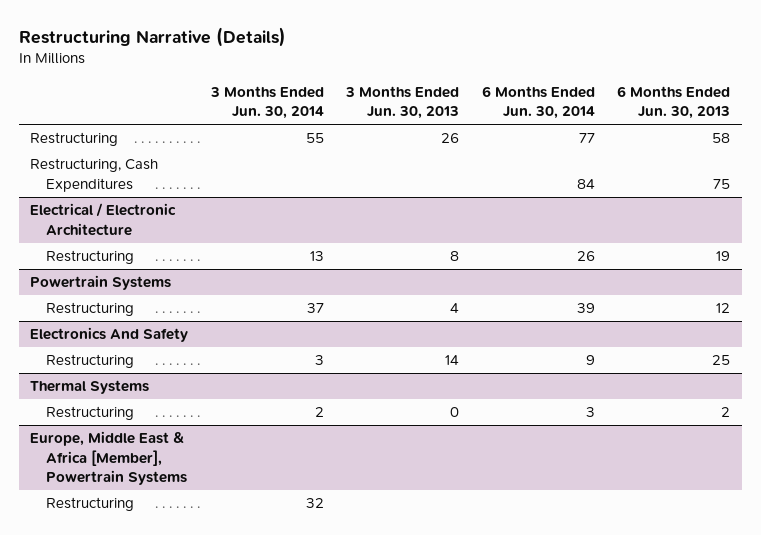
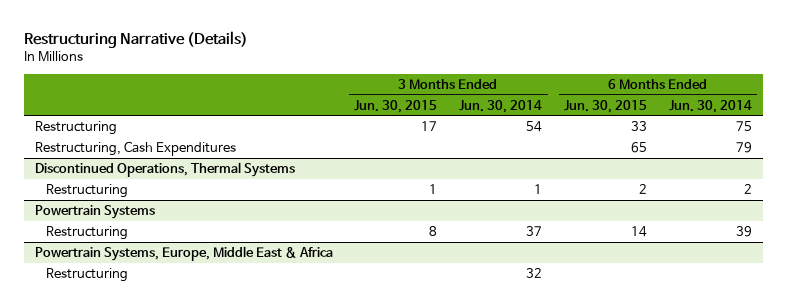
- | 3 Months Ended Jun. 30, 2014 | 3 Months Ended Jun. 30, 2013 | 6 Months Ended Jun. 30, 2014 | 6 Months Ended Jun. 30, 2013
+ | 3 Months Ended Jun. 30, 2015 | 3 Months Ended Jun. 30, 2014 | 6 Months Ended Jun. 30, 2015 | 6 Months Ended Jun. 30, 2014
- Restructuring | 55 | 26 | 77 | 58
- Restructuring, Cash Expenditures | | | 84 | 75
- Electrical / Electronic Architecture
- Restructuring | 13 | 8 | 26 | 19
+ Restructuring | 17 | 54 | 33 | 75
+ Restructuring, Cash Expenditures | | | 65 | 79
+ Discontinued Operations, Thermal Systems
+ Restructuring | 1 | 1 | 2 | 2
- Electronics And Safety
- Restructuring | 3 | 14 | 9 | 25
- Thermal Systems
- Restructuring | 2 | 0 | 3 | 2
- Europe, Middle East & Africa [Member], Powertrain Systems
+ Powertrain Systems, Europe, Middle East & Africa

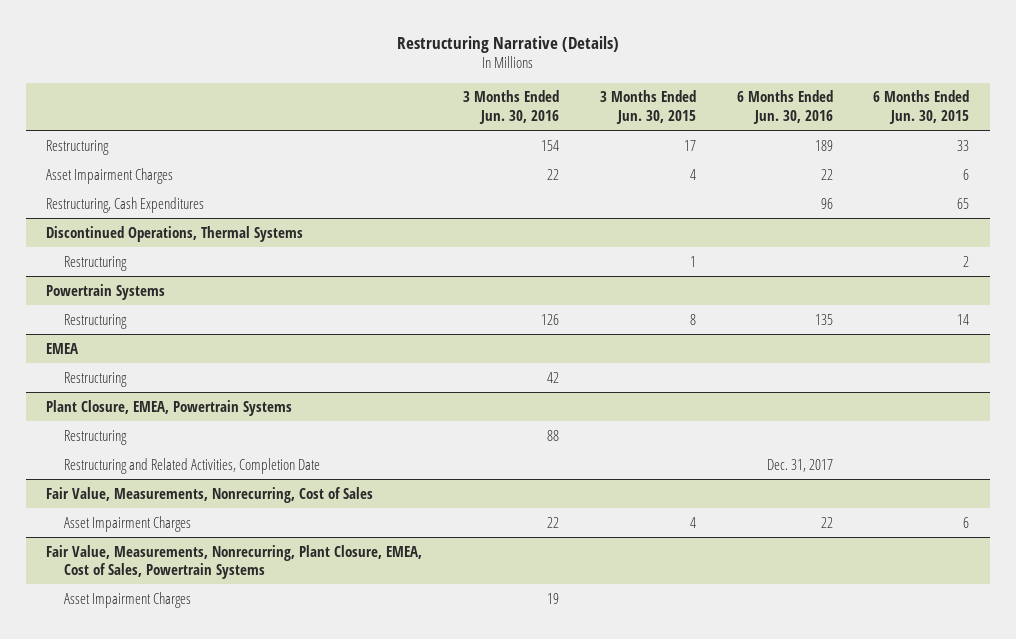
- | 3 Months Ended Jun. 30, 2015 | 3 Months Ended Jun. 30, 2014 | 6 Months Ended Jun. 30, 2015 | 6 Months Ended Jun. 30, 2014
+ | 3 Months Ended Jun. 30, 2016 | 3 Months Ended Jun. 30, 2015 | 6 Months Ended Jun. 30, 2016 | 6 Months Ended Jun. 30, 2015
+ Asset Impairment Charges | 22 | 4 | 22 | 6
- Powertrain Systems, Europe, Middle East & Africa
+ EMEA
+ Plant Closure, EMEA, Powertrain Systems
+ Restructuring | 88 | | |
+ Restructuring and Related Activities, Completion Date | | | Dec. 31, 2017 |
+ Fair Value, Measurements, Nonrecurring, Cost of Sales
+ Asset Impairment Charges | 22 | 4 | 22 | 6
+ Fair Value, Measurements, Nonrecurring, Plant Closure, EMEA, Cost of Sales, Powertrain Systems
+ Asset Impairment Charges | 19 | | |

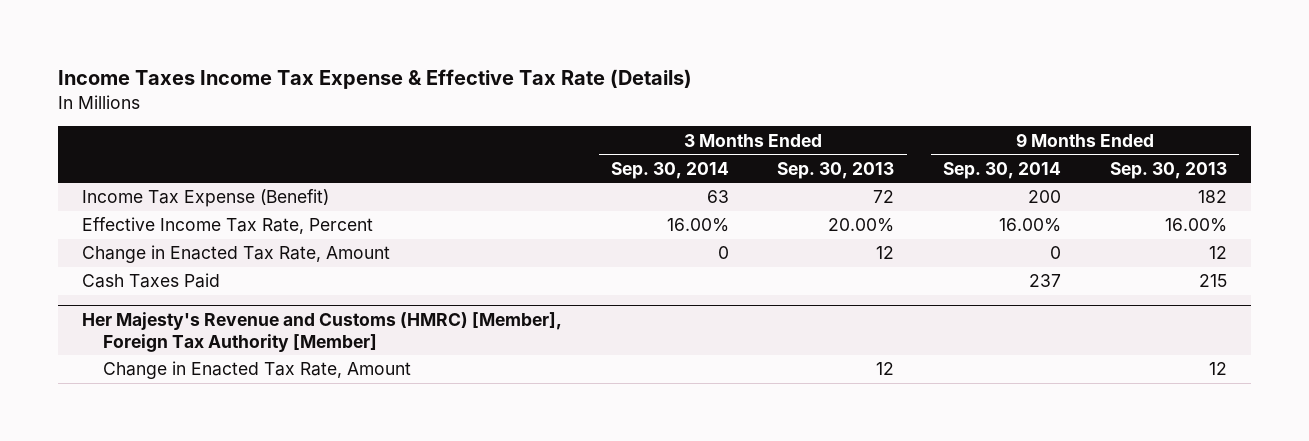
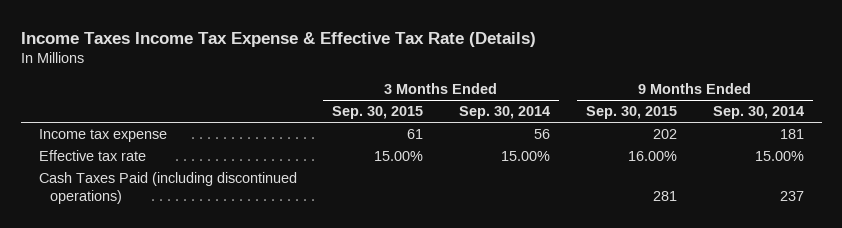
- | 3 Months Ended Sep. 30, 2014 | 3 Months Ended Sep. 30, 2013 | 9 Months Ended Sep. 30, 2014 | 9 Months Ended Sep. 30, 2013
+ | 3 Months Ended Sep. 30, 2015 | 3 Months Ended Sep. 30, 2014 | 9 Months Ended Sep. 30, 2015 | 9 Months Ended Sep. 30, 2014
- Income Tax Expense (Benefit) | 63 | 72 | 200 | 182
- Effective Income Tax Rate, Percent | 16.00% | 20.00% | 16.00% | 16.00%
- Change in Enacted Tax Rate, Amount | 0 | 12 | 0 | 12
- Cash Taxes Paid | | | 237 | 215
- Her Majesty's Revenue and Customs (HMRC) [Member], Foreign Tax Authority [Member]
- Change in Enacted Tax Rate, Amount | | 12 | | 12
+ Income tax expense | 61 | 56 | 202 | 181
+ Effective tax rate | 15.00% | 15.00% | 16.00% | 15.00%
+ Cash Taxes Paid (including discontinued operations) | | | 281 | 237

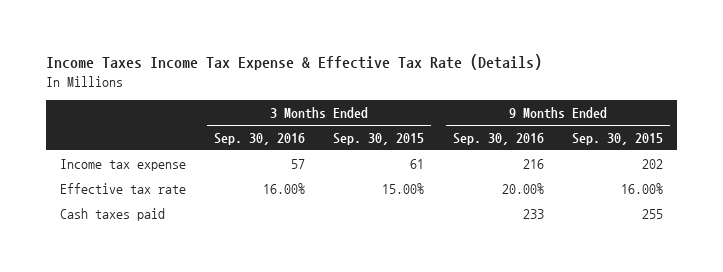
- | 3 Months Ended Sep. 30, 2015 | 3 Months Ended Sep. 30, 2014 | 9 Months Ended Sep. 30, 2015 | 9 Months Ended Sep. 30, 2014
+ | 3 Months Ended Sep. 30, 2016 | 3 Months Ended Sep. 30, 2015 | 9 Months Ended Sep. 30, 2016 | 9 Months Ended Sep. 30, 2015
- Cash Taxes Paid (including discontinued operations) | | | 281 | 237
+ Cash taxes paid | | | 233 | 255

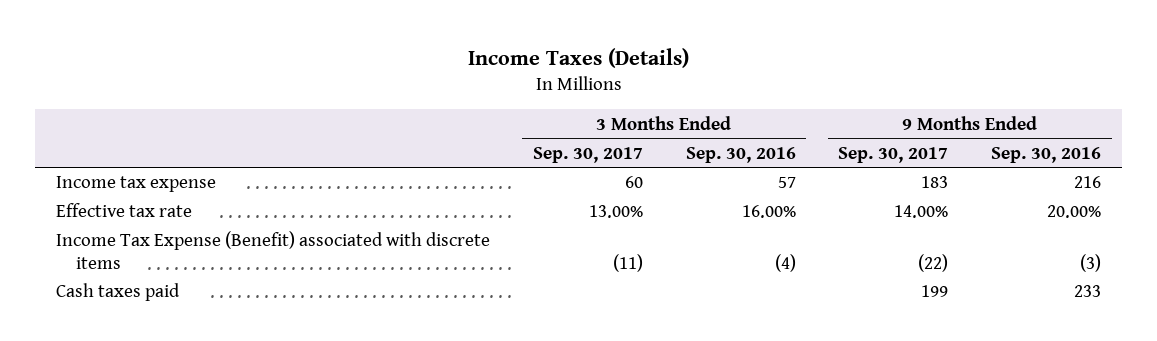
- Income Taxes Income Tax Expense & Effective Tax Rate (Details)
+ Income Taxes (Details)
- | 3 Months Ended Sep. 30, 2016 | 3 Months Ended Sep. 30, 2015 | 9 Months Ended Sep. 30, 2016 | 9 Months Ended Sep. 30, 2015
+ | 3 Months Ended Sep. 30, 2017 | 3 Months Ended Sep. 30, 2016 | 9 Months Ended Sep. 30, 2017 | 9 Months Ended Sep. 30, 2016
+ Income Tax Expense (Benefit) associated with discrete items | (11) | (4) | (22) | (3)

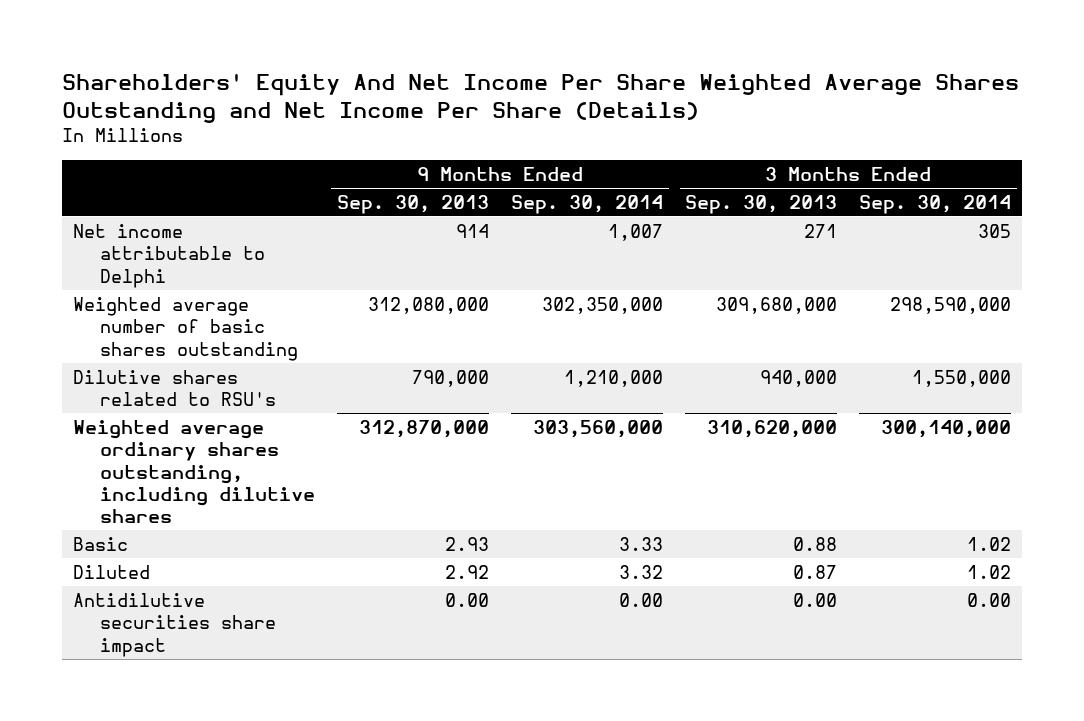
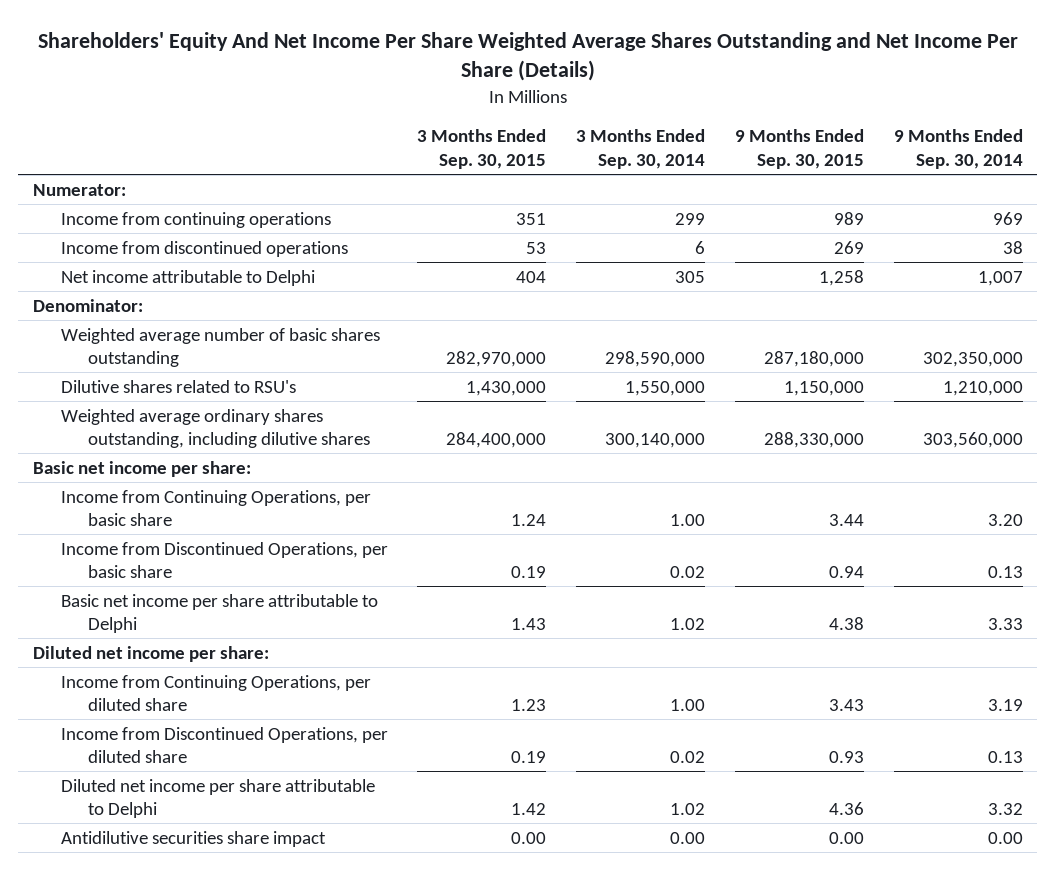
- | 9 Months Ended Sep. 30, 2013 | 9 Months Ended Sep. 30, 2014 | 3 Months Ended Sep. 30, 2013 | 3 Months Ended Sep. 30, 2014
+ | 3 Months Ended Sep. 30, 2015 | 3 Months Ended Sep. 30, 2014 | 9 Months Ended Sep. 30, 2015 | 9 Months Ended Sep. 30, 2014
+ Numerator:
+ Income from continuing operations | 351 | 299 | 989 | 969
+ Income from discontinued operations | 53 | 6 | 269 | 38
+ Denominator:
- Basic | 2.93 | 3.33 | 0.88 | 1.02
- Diluted | 2.92 | 3.32 | 0.87 | 1.02
+ Basic net income per share:
+ Income from Continuing Operations, per basic share | 1.24 | 1.00 | 3.44 | 3.20
+ Income from Discontinued Operations, per basic share | 0.19 | 0.02 | 0.94 | 0.13
+ Basic net income per share attributable to Delphi | 1.43 | 1.02 | 4.38 | 3.33
+ Diluted net income per share:
+ Income from Continuing Operations, per diluted share | 1.23 | 1.00 | 3.43 | 3.19
+ Income from Discontinued Operations, per diluted share | 0.19 | 0.02 | 0.93 | 0.13
+ Diluted net income per share attributable to Delphi | 1.42 | 1.02 | 4.36 | 3.32

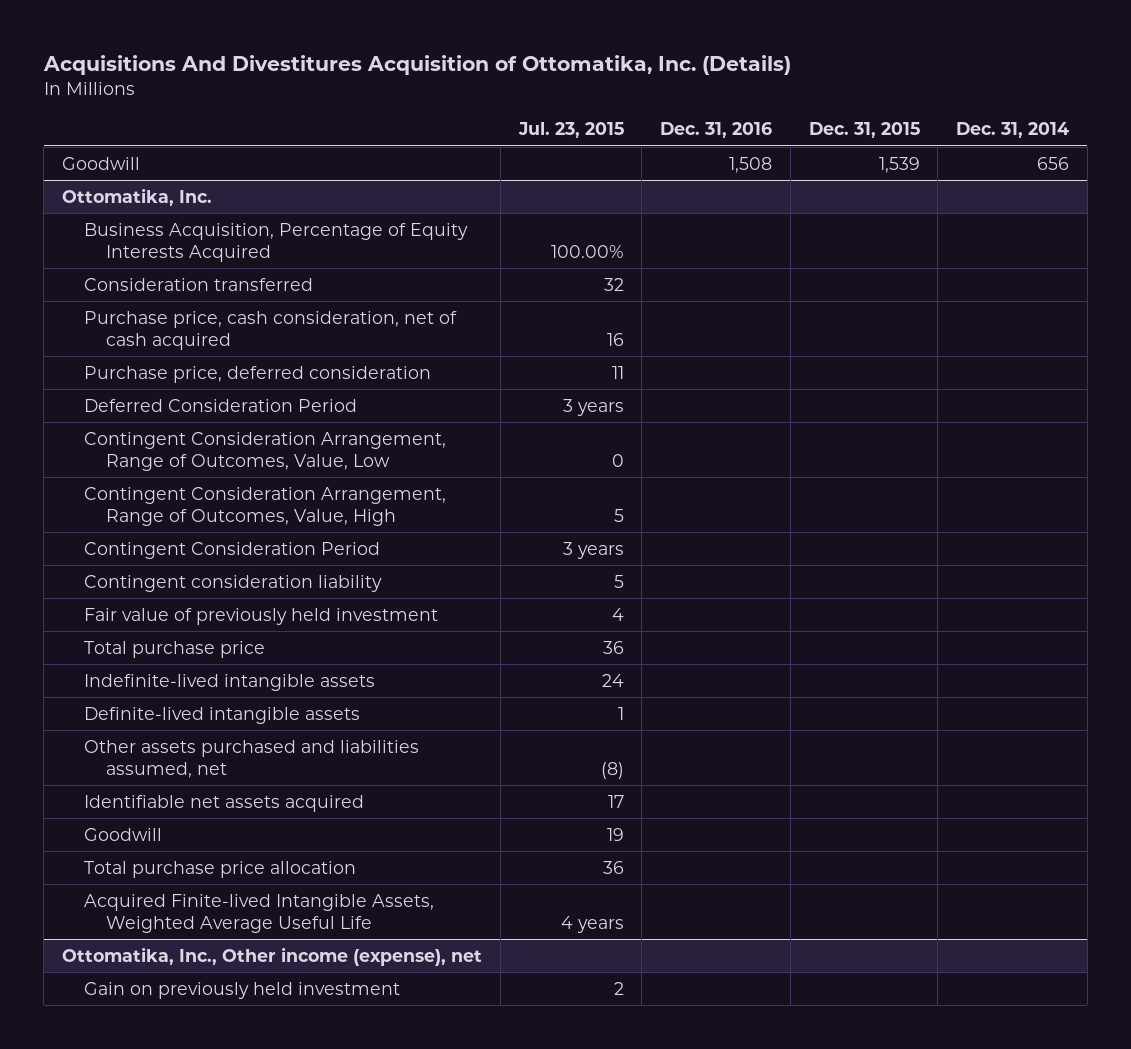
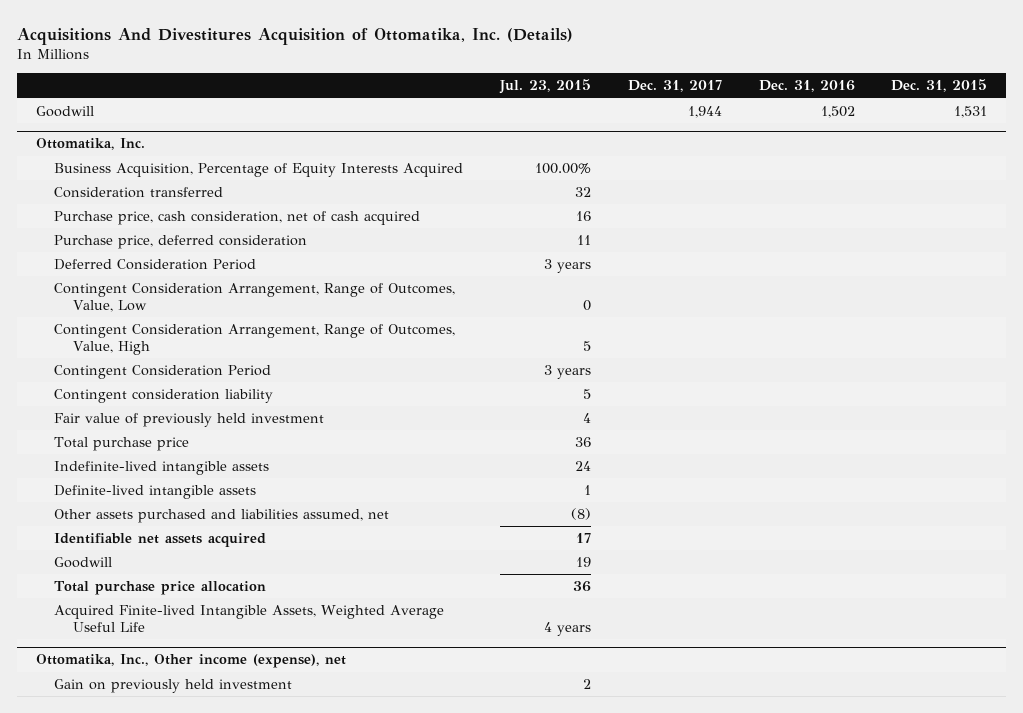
- | Jul. 23, 2015 | Dec. 31, 2016 | Dec. 31, 2015 | Dec. 31, 2014
+ | Jul. 23, 2015 | Dec. 31, 2017 | Dec. 31, 2016 | Dec. 31, 2015
- Goodwill | | 1,508 | 1,539 | 656
+ Goodwill | | 1,944 | 1,502 | 1,531

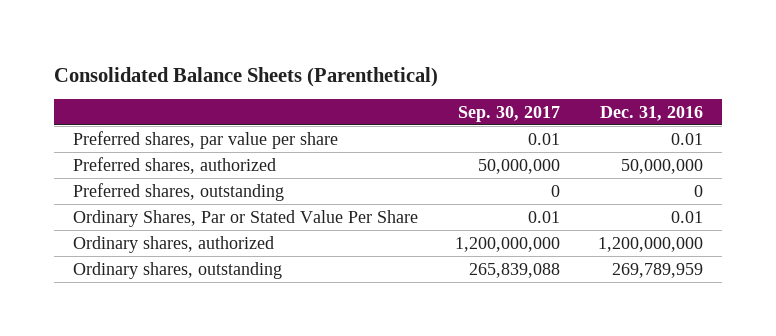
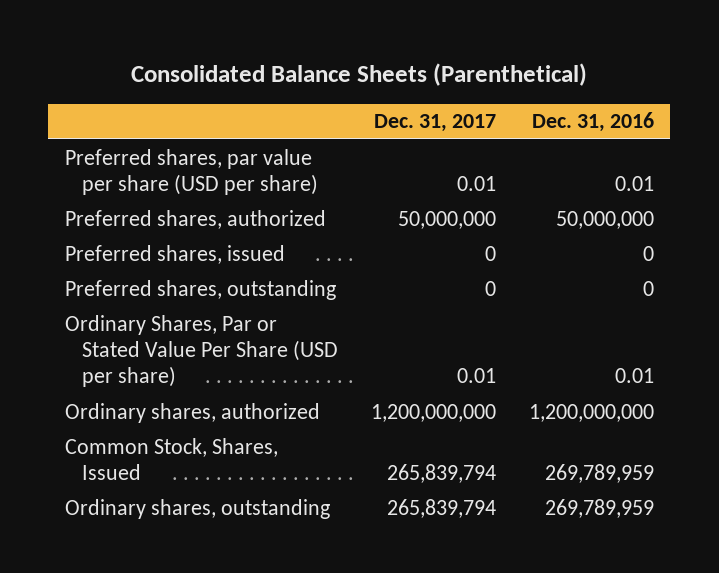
- | Sep. 30, 2017 | Dec. 31, 2016
+ | Dec. 31, 2017 | Dec. 31, 2016
- Preferred shares, par value per share | 0.01 | 0.01
+ Preferred shares, par value per share (USD per share) | 0.01 | 0.01
+ Preferred shares, issued | 0 | 0
- Ordinary Shares, Par or Stated Value Per Share | 0.01 | 0.01
+ Ordinary Shares, Par or Stated Value Per Share (USD per share) | 0.01 | 0.01
+ Common Stock, Shares, Issued | 265,839,794 | 269,789,959

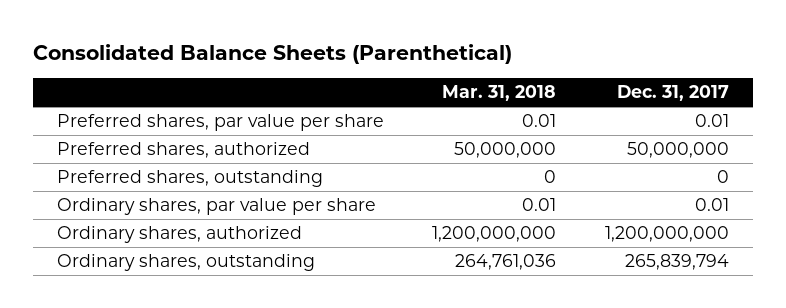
- | Dec. 31, 2017 | Dec. 31, 2016
+ | Mar. 31, 2018 | Dec. 31, 2017
- Preferred shares, par value per share (USD per share) | 0.01 | 0.01
+ Preferred shares, par value per share | 0.01 | 0.01
- Preferred shares, issued | 0 | 0
- Ordinary Shares, Par or Stated Value Per Share (USD per share) | 0.01 | 0.01
+ Ordinary shares, par value per share | 0.01 | 0.01
- Common Stock, Shares, Issued | 265,839,794 | 269,789,959

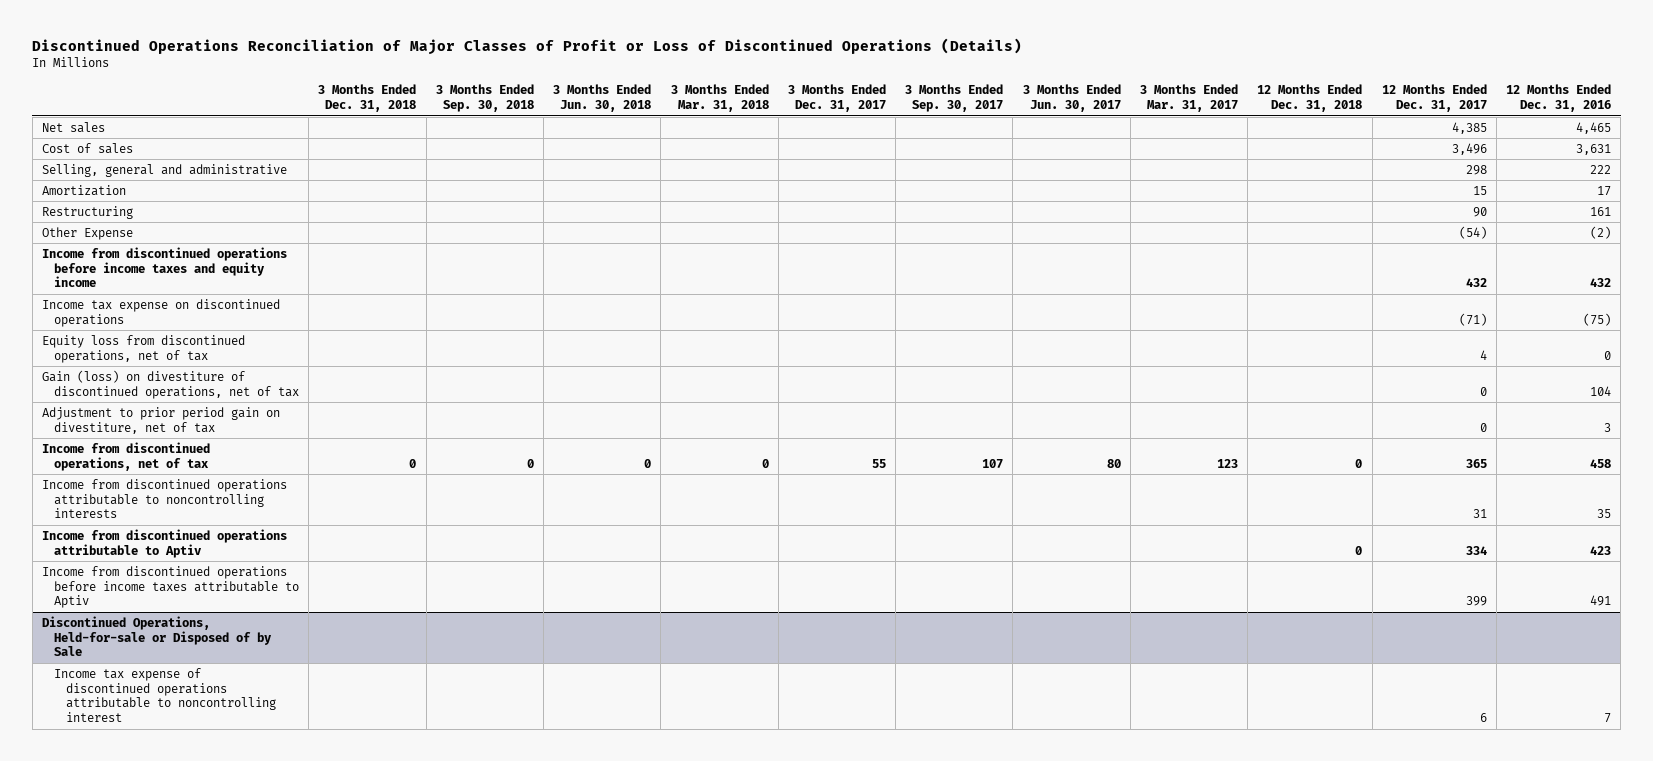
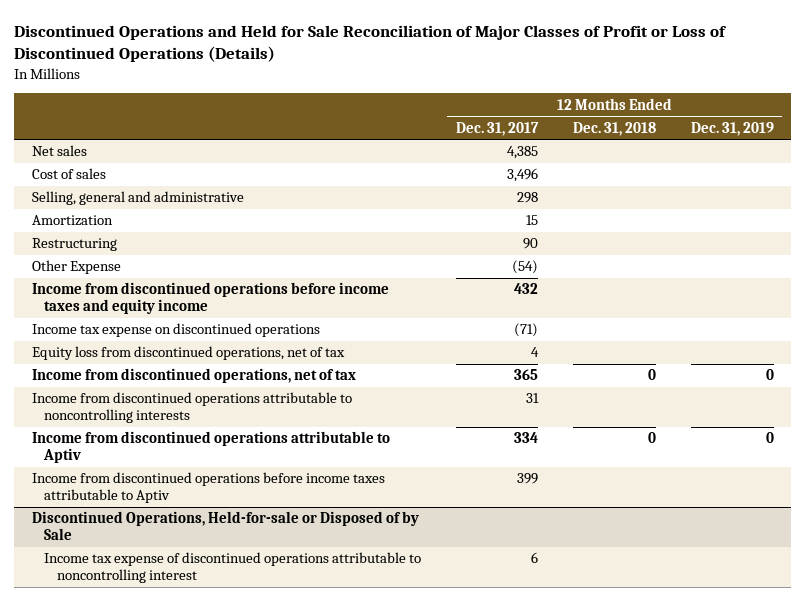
- Discontinued Operations Reconciliation of Major Classes of Profit or Loss of Discontinued Operations (Details)
+ Discontinued Operations and Held for Sale Reconciliation of Major Classes of Profit or Loss of Discontinued Operations (Details)
- | 3 Months Ended Dec. 31, 2018 | 3 Months Ended Sep. 30, 2018 | 3 Months Ended Jun. 30, 2018 | 3 Months Ended Mar. 31, 2018 | 3 Months Ended Dec. 31, 2017 | 3 Months Ended Sep. 30, 2017 | 3 Months Ended Jun. 30, 2017 | 3 Months Ended Mar. 31, 2017 | 12 Months Ended Dec. 31, 2018 | 12 Months Ended Dec. 31, 2017 | 12 Months Ended Dec. 31, 2016
+ | 12 Months Ended Dec. 31, 2017 | 12 Months Ended Dec. 31, 2018 | 12 Months Ended Dec. 31, 2019
- Gain (loss) on divestiture of discontinued operations, net of tax | | | | | | | | | | 0 | 104
- Adjustment to prior period gain on divestiture, net of tax | | | | | | | | | | 0 | 3

